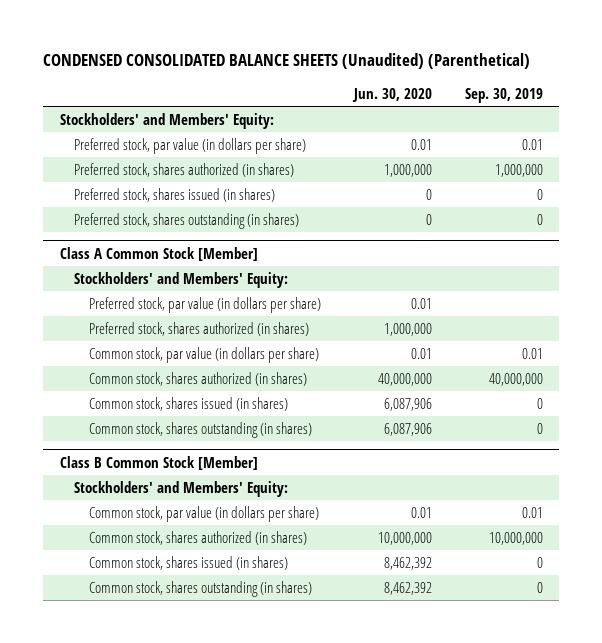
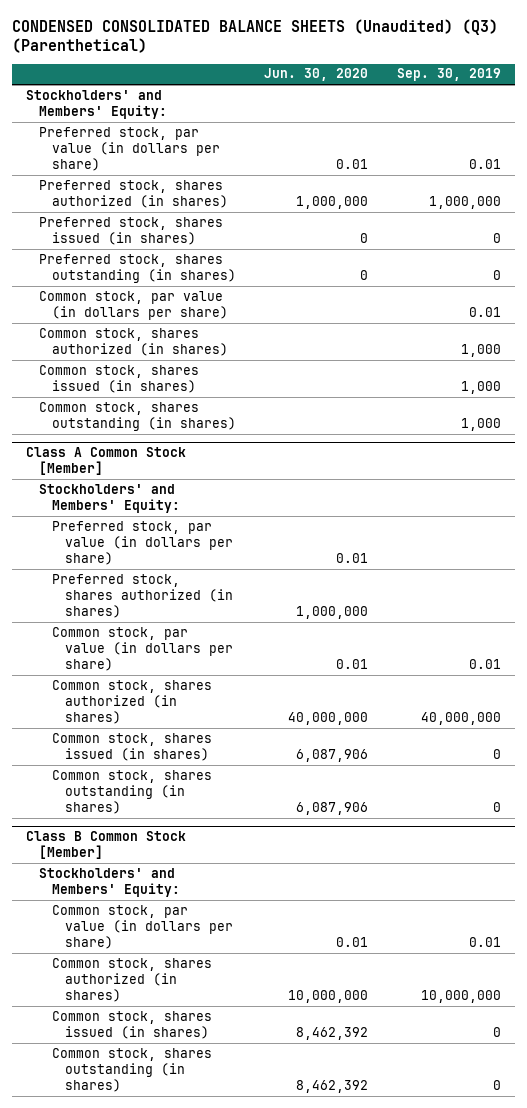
- CONDENSED CONSOLIDATED BALANCE SHEETS (Unaudited) (Parenthetical)
+ CONDENSED CONSOLIDATED BALANCE SHEETS (Unaudited) (Q3) (Parenthetical)
+ Common stock, par value (in dollars per share) | | 0.01
+ Common stock, shares authorized (in shares) | | 1,000
+ Common stock, shares issued (in shares) | | 1,000
+ Common stock, shares outstanding (in shares) | | 1,000

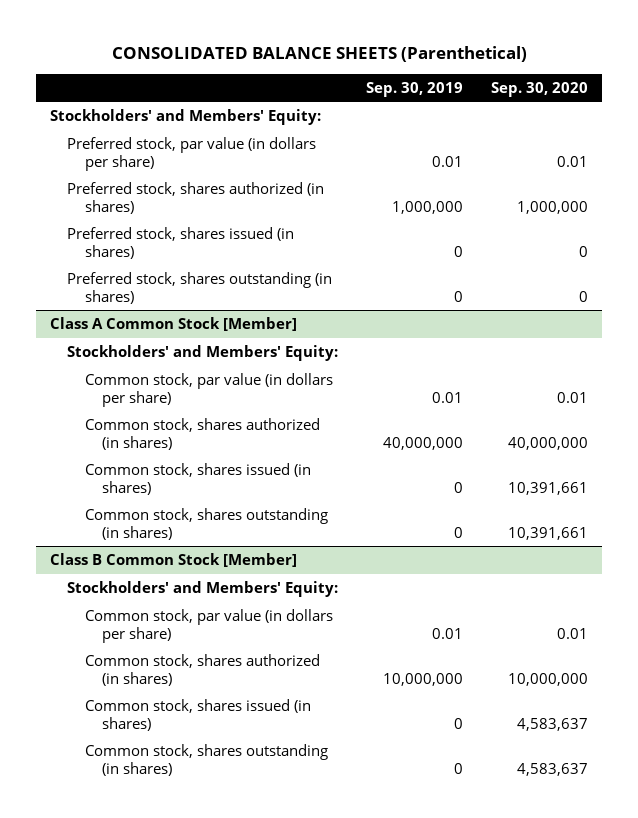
- CONDENSED CONSOLIDATED BALANCE SHEETS (Unaudited) (Q3) (Parenthetical)
+ CONSOLIDATED BALANCE SHEETS (Parenthetical)
- | Jun. 30, 2020 | Sep. 30, 2019
+ | Sep. 30, 2019 | Sep. 30, 2020
- Common stock, par value (in dollars per share) | | 0.01
- Common stock, shares authorized (in shares) | | 1,000
- Common stock, shares issued (in shares) | | 1,000
- Common stock, shares outstanding (in shares) | | 1,000
@ Class A Common Stock [Member]
- Preferred stock, par value (in dollars per share) | 0.01 |
- Preferred stock, shares authorized (in shares) | 1,000,000 |

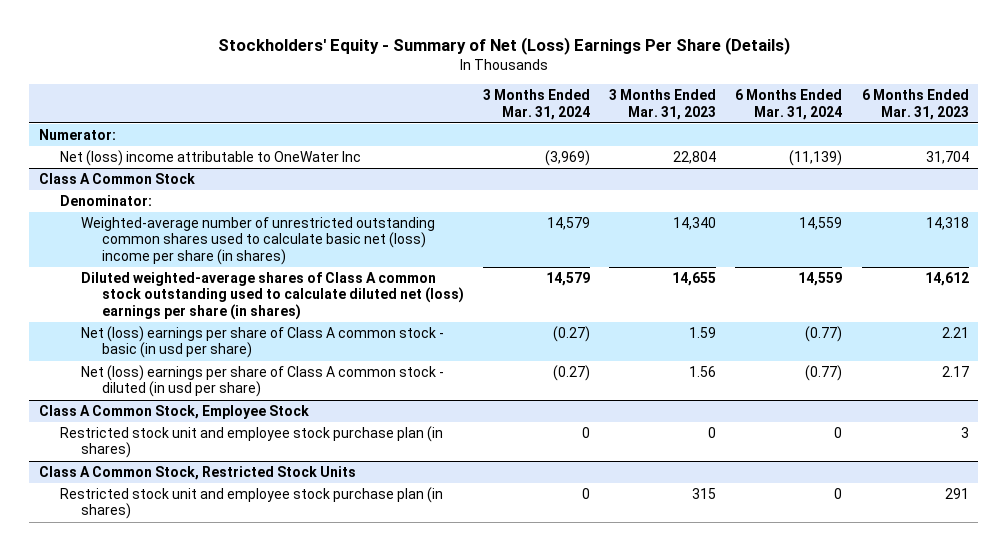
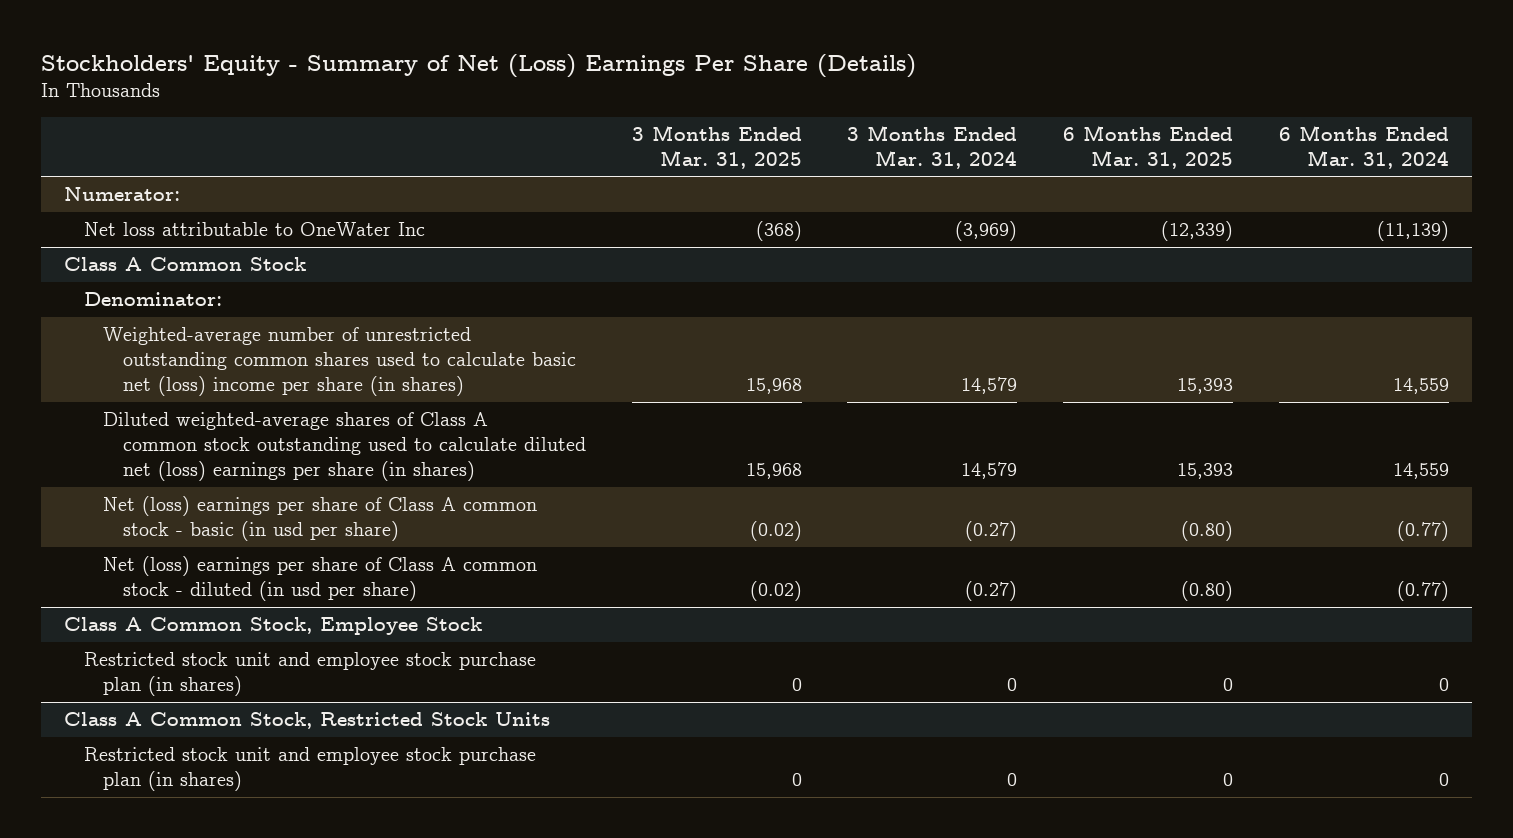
- | 3 Months Ended Mar. 31, 2024 | 3 Months Ended Mar. 31, 2023 | 6 Months Ended Mar. 31, 2024 | 6 Months Ended Mar. 31, 2023
+ | 3 Months Ended Mar. 31, 2025 | 3 Months Ended Mar. 31, 2024 | 6 Months Ended Mar. 31, 2025 | 6 Months Ended Mar. 31, 2024
- Net (loss) income attributable to OneWater Inc | (3,969) | 22,804 | (11,139) | 31,704
+ Net loss attributable to OneWater Inc | (368) | (3,969) | (12,339) | (11,139)

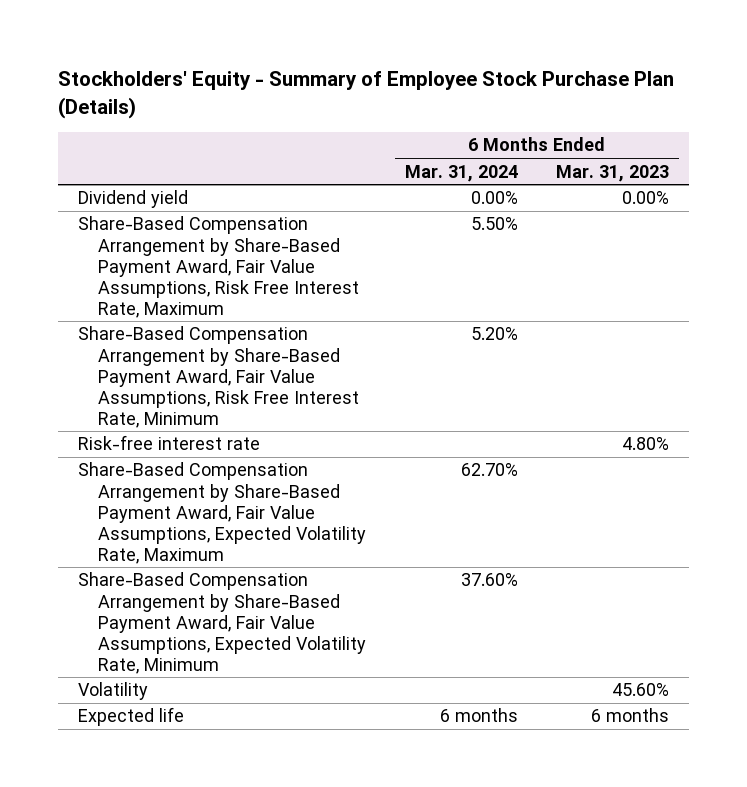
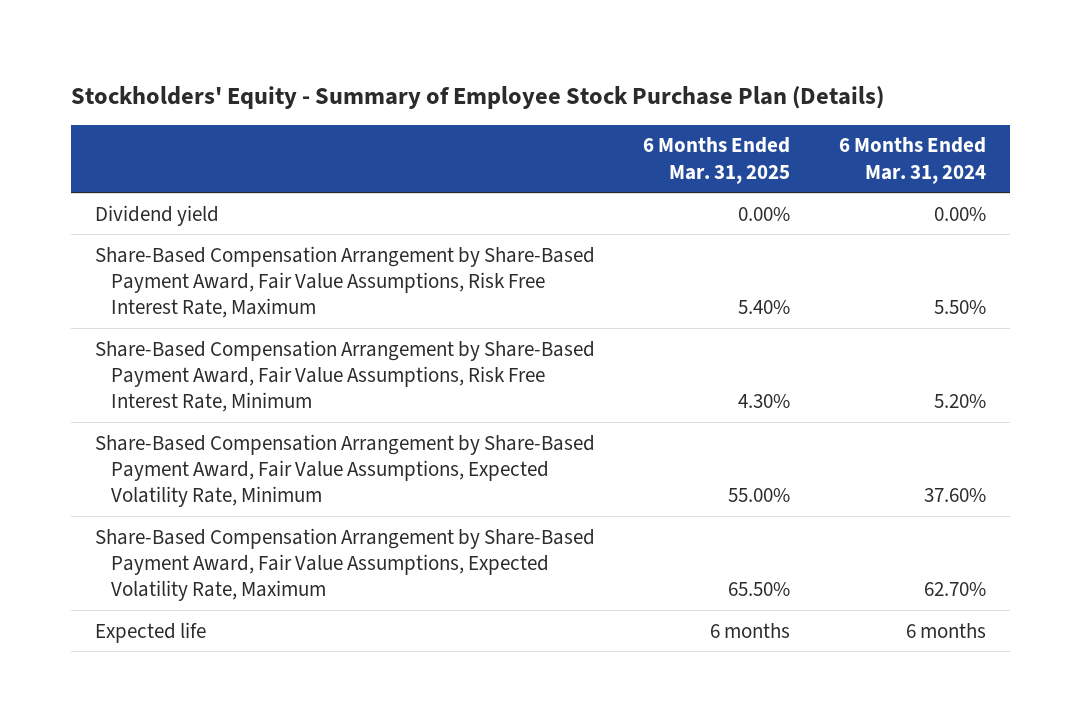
- | 6 Months Ended Mar. 31, 2024 | 6 Months Ended Mar. 31, 2023
+ | 6 Months Ended Mar. 31, 2025 | 6 Months Ended Mar. 31, 2024
- Risk-free interest rate | | 4.80%
- Volatility | | 45.60%
moved down: Share-Based Compensation Arrangement by Share-Based Payment Award, Fair Value Assumptions, Expected Volatility Rate, Maximum | 65.50% | 62.70%

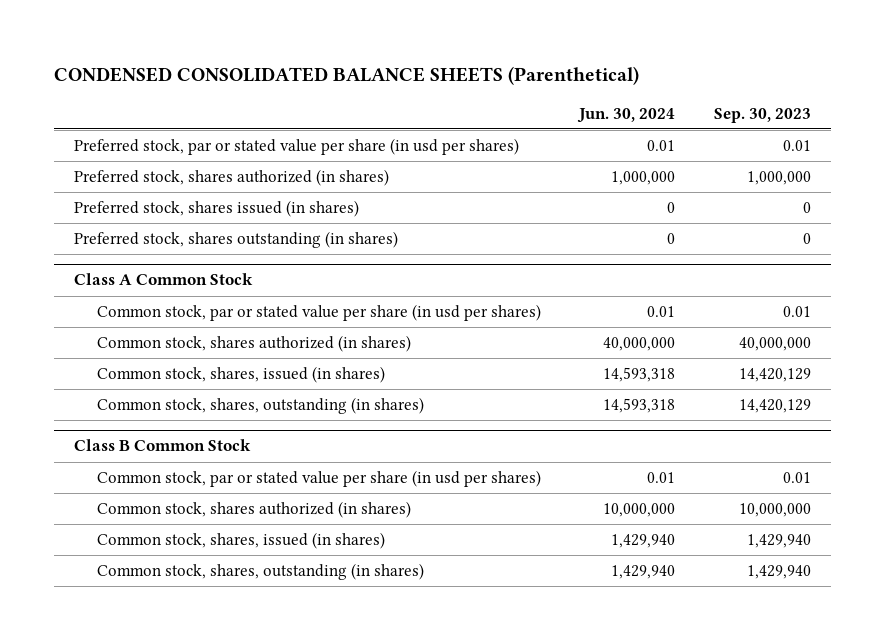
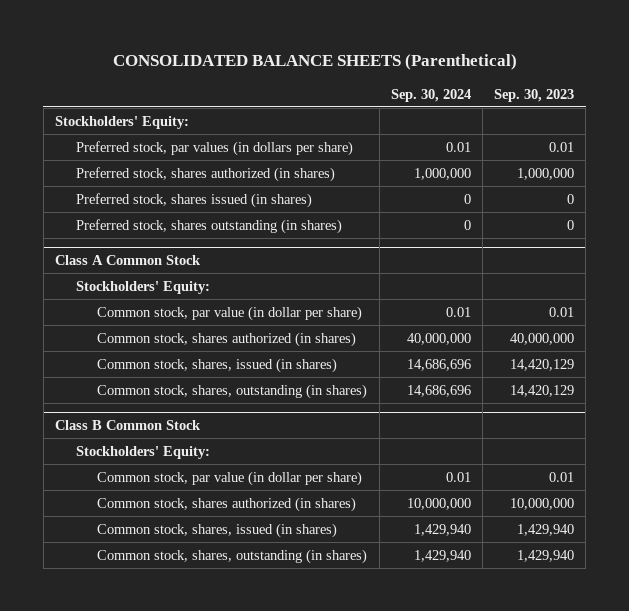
- CONDENSED CONSOLIDATED BALANCE SHEETS (Parenthetical)
+ CONSOLIDATED BALANCE SHEETS (Parenthetical)
- | Jun. 30, 2024 | Sep. 30, 2023
+ | Sep. 30, 2024 | Sep. 30, 2023
- Preferred stock, par or stated value per share (in usd per shares) | 0.01 | 0.01
+ Stockholders' Equity:
+ Preferred stock, par values (in dollars per share) | 0.01 | 0.01
@ Class A Common Stock
- Common stock, par or stated value per share (in usd per shares) | 0.01 | 0.01
+ Stockholders' Equity:
+ Common stock, par value (in dollar per share) | 0.01 | 0.01
@ Class B Common Stock
- Common stock, par or stated value per share (in usd per shares) | 0.01 | 0.01
+ Stockholders' Equity:
+ Common stock, par value (in dollar per share) | 0.01 | 0.01

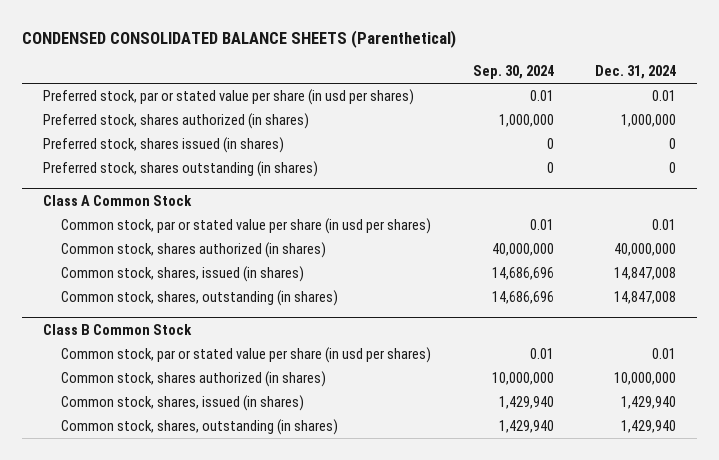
- CONSOLIDATED BALANCE SHEETS (Parenthetical)
+ CONDENSED CONSOLIDATED BALANCE SHEETS (Parenthetical)
- | Sep. 30, 2024 | Sep. 30, 2023
+ | Sep. 30, 2024 | Dec. 31, 2024
- Stockholders' Equity:
- Preferred stock, par values (in dollars per share) | 0.01 | 0.01
+ Preferred stock, par or stated value per share (in usd per shares) | 0.01 | 0.01
@ Class A Common Stock
- Stockholders' Equity:
- Common stock, par value (in dollar per share) | 0.01 | 0.01
+ Common stock, par or stated value per share (in usd per shares) | 0.01 | 0.01
@ Class B Common Stock
- Stockholders' Equity:
- Common stock, par value (in dollar per share) | 0.01 | 0.01
+ Common stock, par or stated value per share (in usd per shares) | 0.01 | 0.01

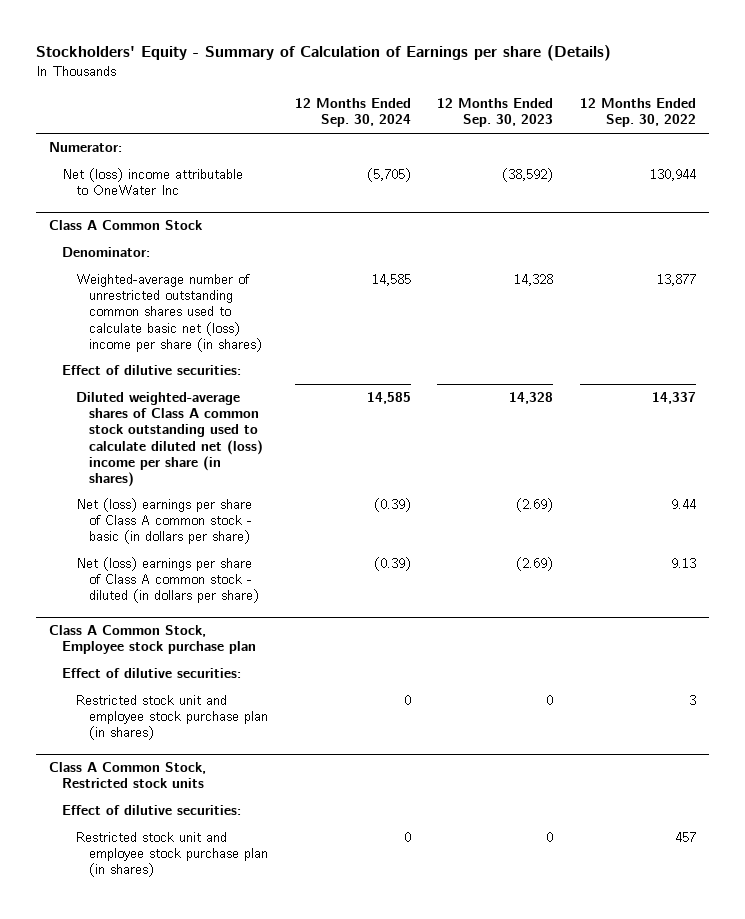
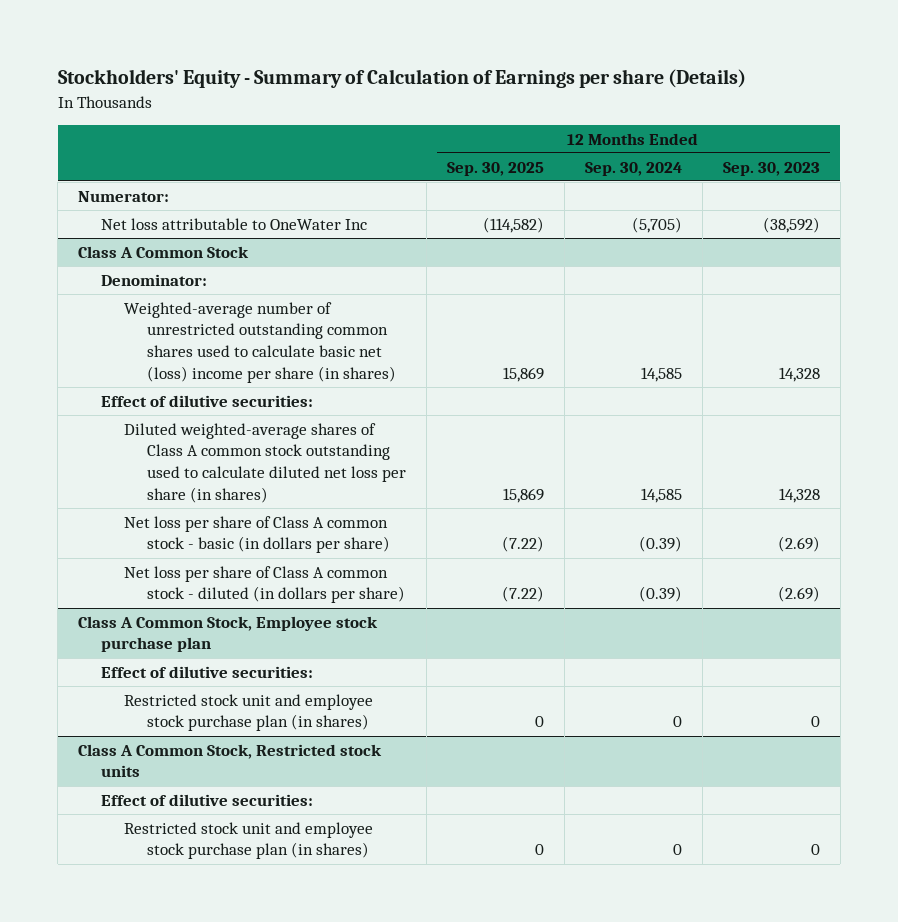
- | 12 Months Ended Sep. 30, 2024 | 12 Months Ended Sep. 30, 2023 | 12 Months Ended Sep. 30, 2022
+ | 12 Months Ended Sep. 30, 2025 | 12 Months Ended Sep. 30, 2024 | 12 Months Ended Sep. 30, 2023
- Net (loss) income attributable to OneWater Inc | (5,705) | (38,592) | 130,944
+ Net loss attributable to OneWater Inc | (114,582) | (5,705) | (38,592)
@ Class A Common Stock
- Diluted weighted-average shares of Class A common stock outstanding used to calculate diluted net (loss) income per share (in shares) | 14,585 | 14,328 | 14,337
- Net (loss) earnings per share of Class A common stock - basic (in dollars per share) | (0.39) | (2.69) | 9.44
- Net (loss) earnings per share of Class A common stock - diluted (in dollars per share) | (0.39) | (2.69) | 9.13
+ Diluted weighted-average shares of Class A common stock outstanding used to calculate diluted net loss per share (in shares) | 15,869 | 14,585 | 14,328
+ Net loss per share of Class A common stock - basic (in dollars per share) | (7.22) | (0.39) | (2.69)
+ Net loss per share of Class A common stock - diluted (in dollars per share) | (7.22) | (0.39) | (2.69)

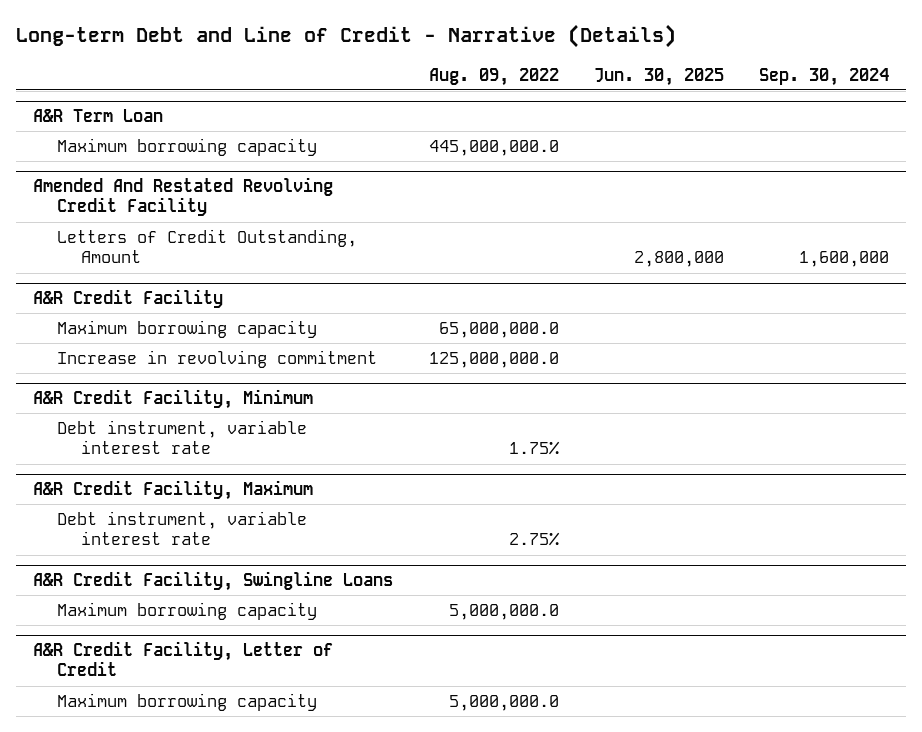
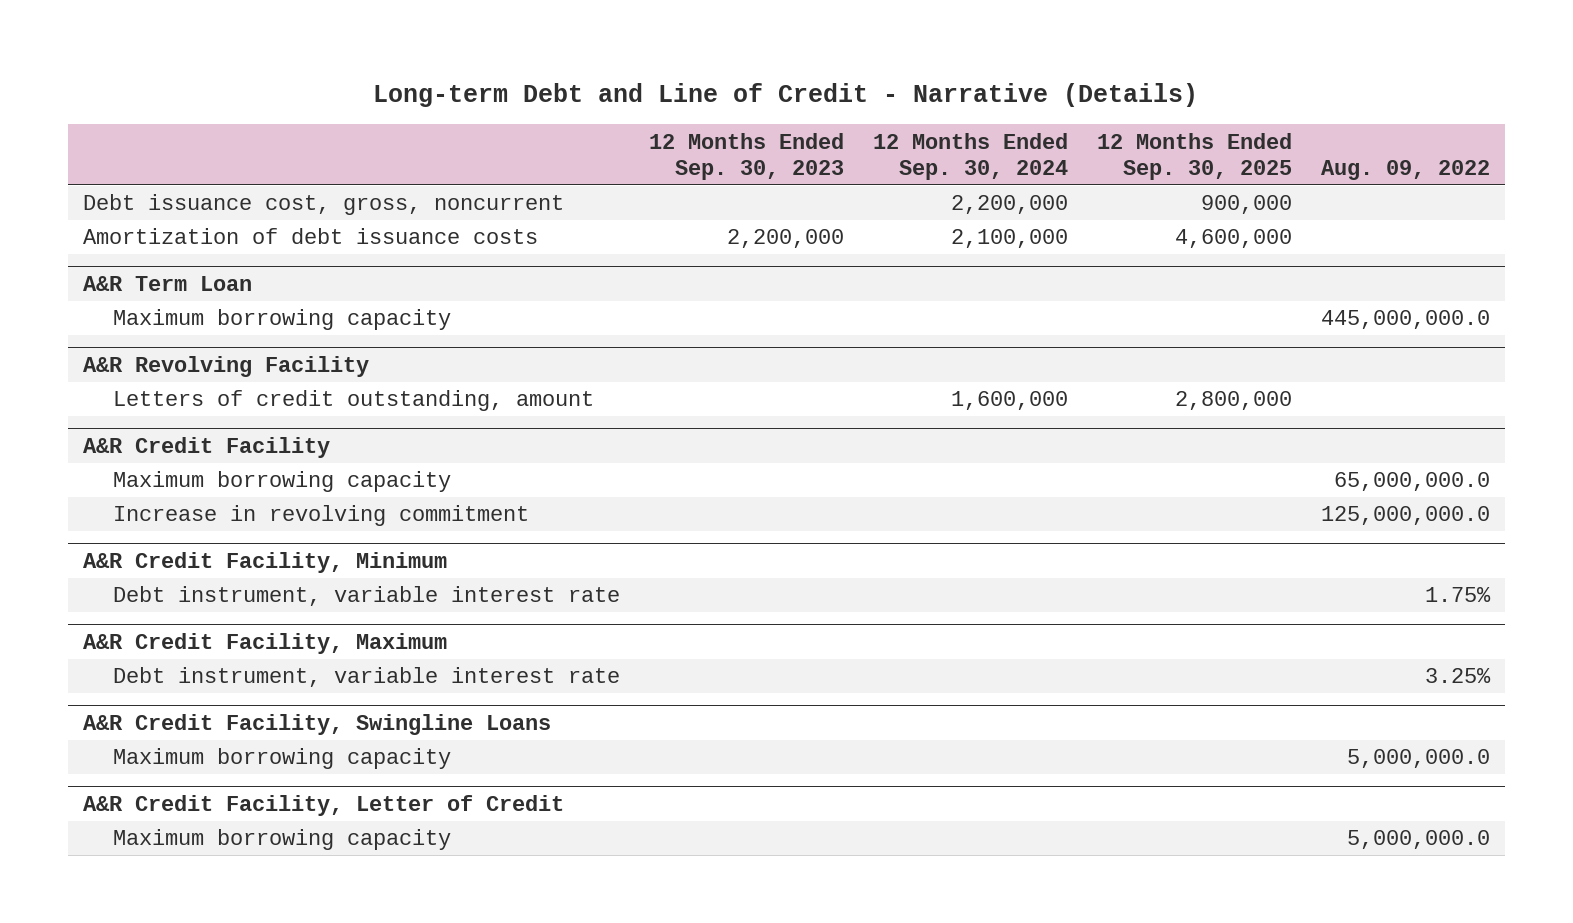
- | Aug. 09, 2022 | Jun. 30, 2025 | Sep. 30, 2024
+ | 12 Months Ended Sep. 30, 2023 | 12 Months Ended Sep. 30, 2024 | 12 Months Ended Sep. 30, 2025 | Aug. 09, 2022
+ Debt issuance cost, gross, noncurrent | | 2,200,000 | 900,000 |
+ Amortization of debt issuance costs | 2,200,000 | 2,100,000 | 4,600,000 |
- Amended And Restated Revolving Credit Facility
- Letters of Credit Outstanding, Amount | | 2,800,000 | 1,600,000
+ A&R Revolving Facility
+ Letters of credit outstanding, amount | | 1,600,000 | 2,800,000 |
@ A&R Credit Facility, Maximum
- Debt instrument, variable interest rate | 2.75% | |
+ Debt instrument, variable interest rate | | | | 3.25%

